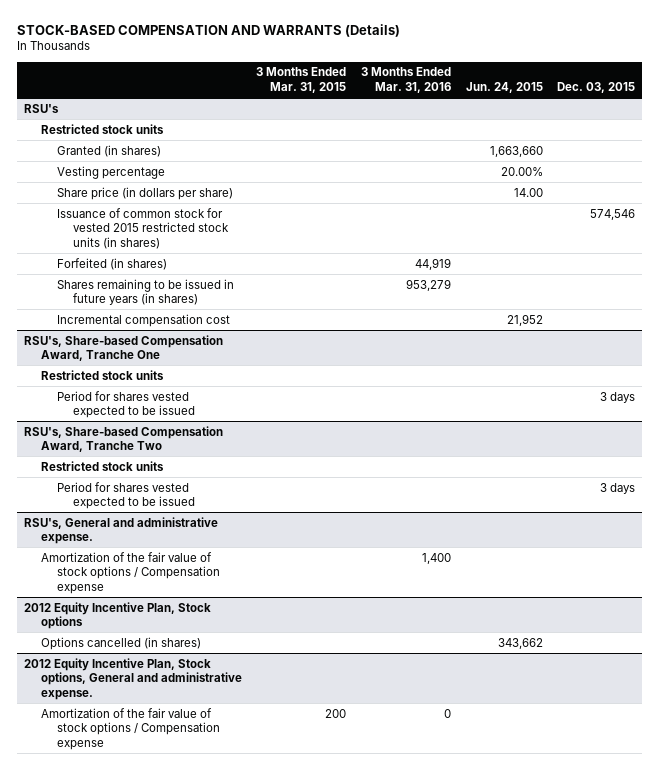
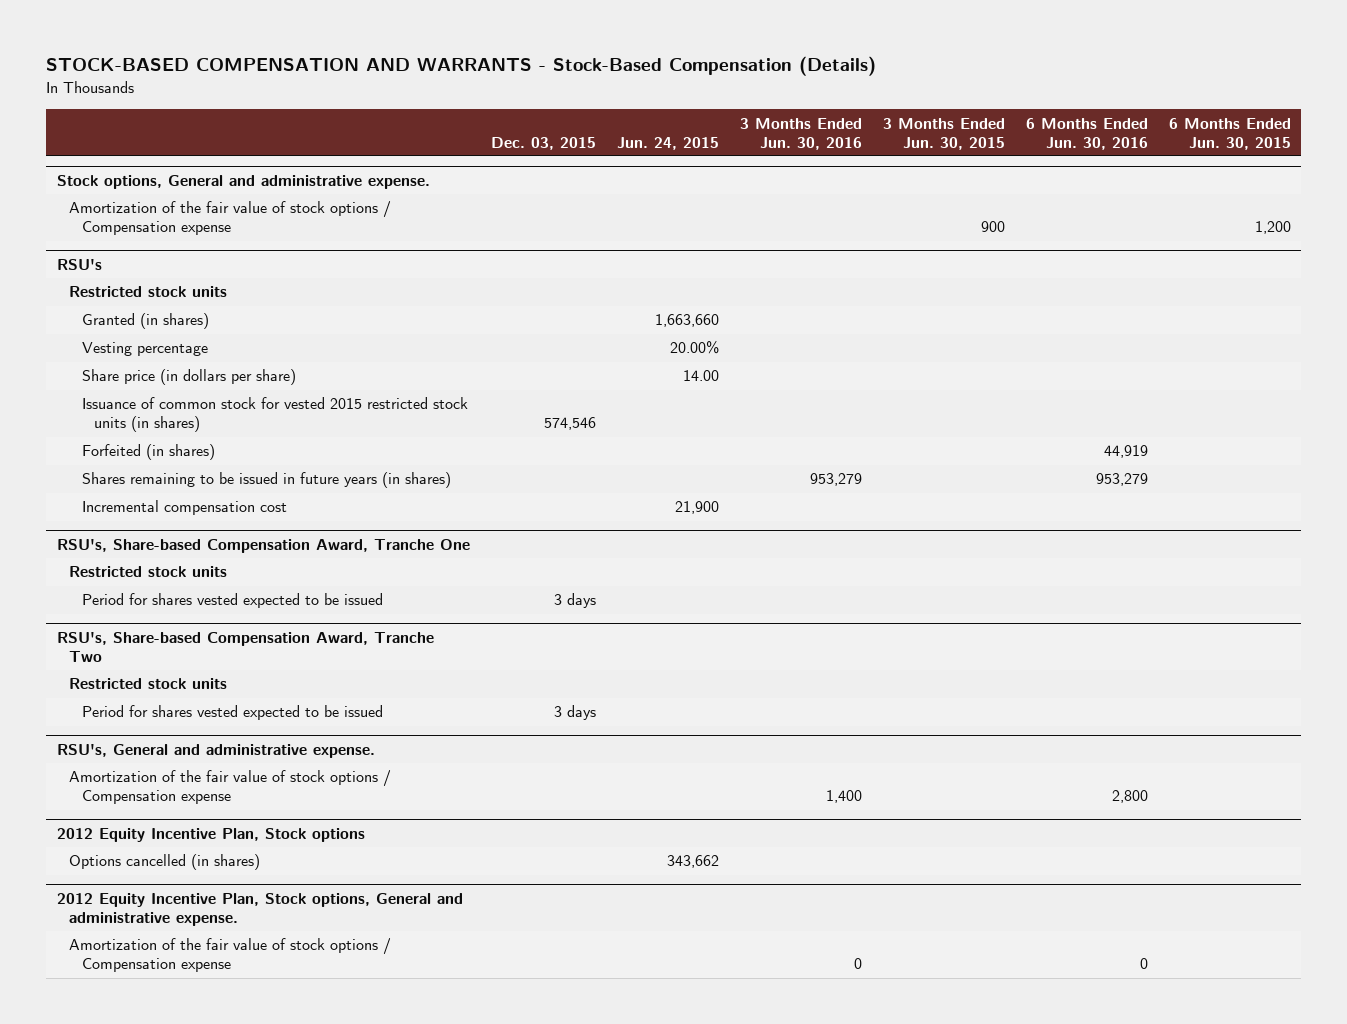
- STOCK-BASED COMPENSATION AND WARRANTS (Details)
+ STOCK-BASED COMPENSATION AND WARRANTS - Stock-Based Compensation (Details)
- | 3 Months Ended Mar. 31, 2015 | 3 Months Ended Mar. 31, 2016 | Jun. 24, 2015 | Dec. 03, 2015
+ | Dec. 03, 2015 | Jun. 24, 2015 | 3 Months Ended Jun. 30, 2016 | 3 Months Ended Jun. 30, 2015 | 6 Months Ended Jun. 30, 2016 | 6 Months Ended Jun. 30, 2015
+ Stock options, General and administrative expense.
+ Amortization of the fair value of stock options / Compensation expense | | | | 900 | | 1,200
@ RSU's
- Incremental compensation cost | | | 21,952 |
+ Incremental compensation cost | | 21,900 | | | |

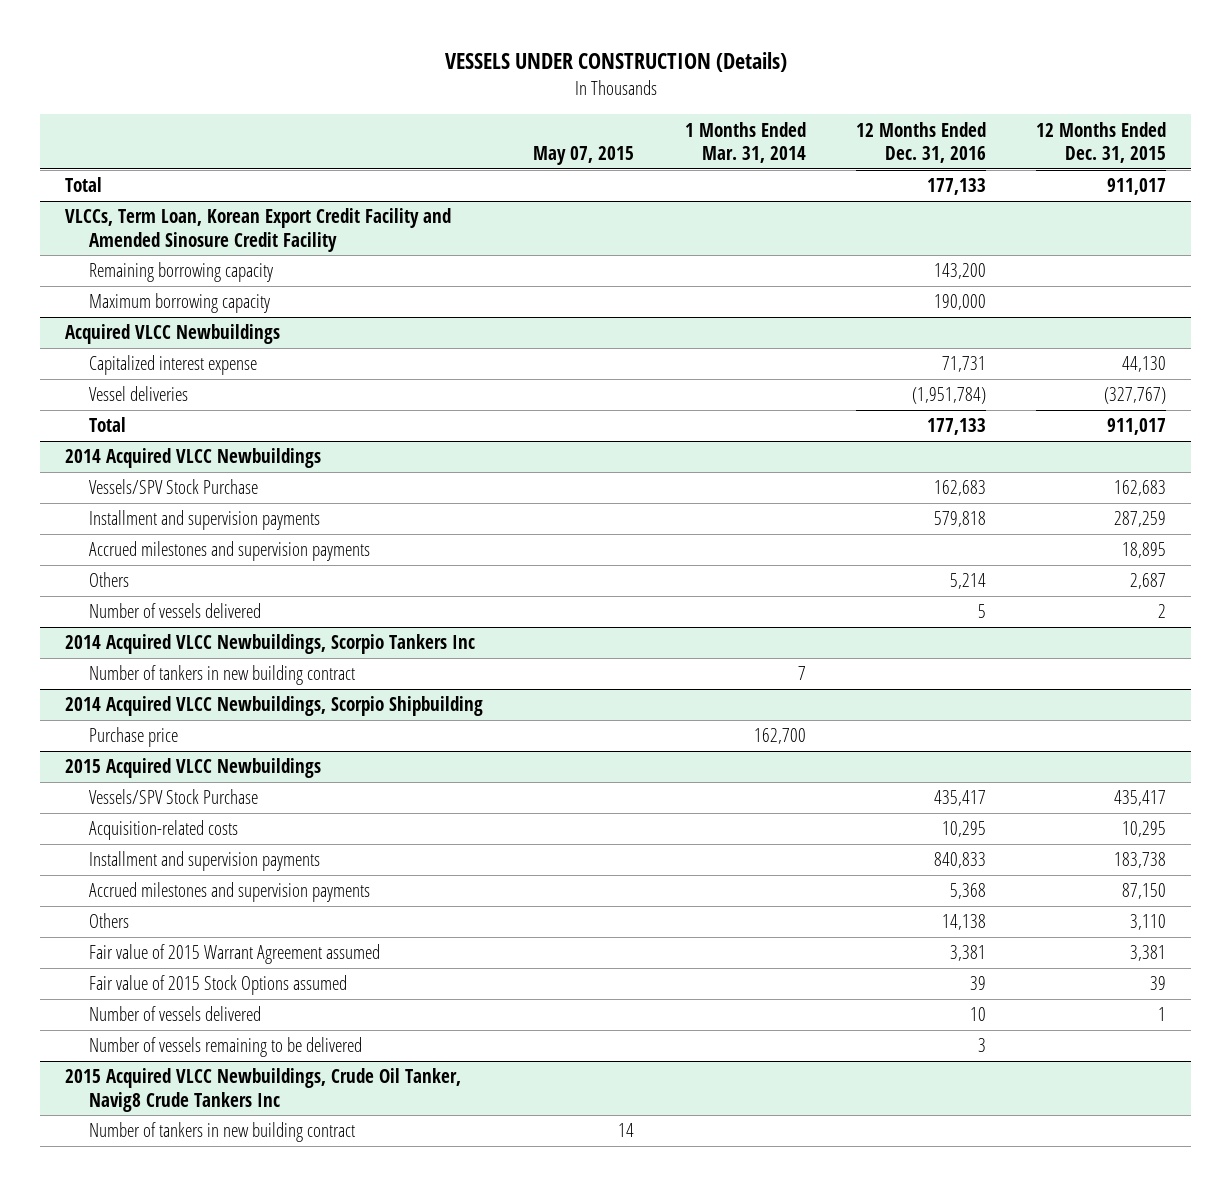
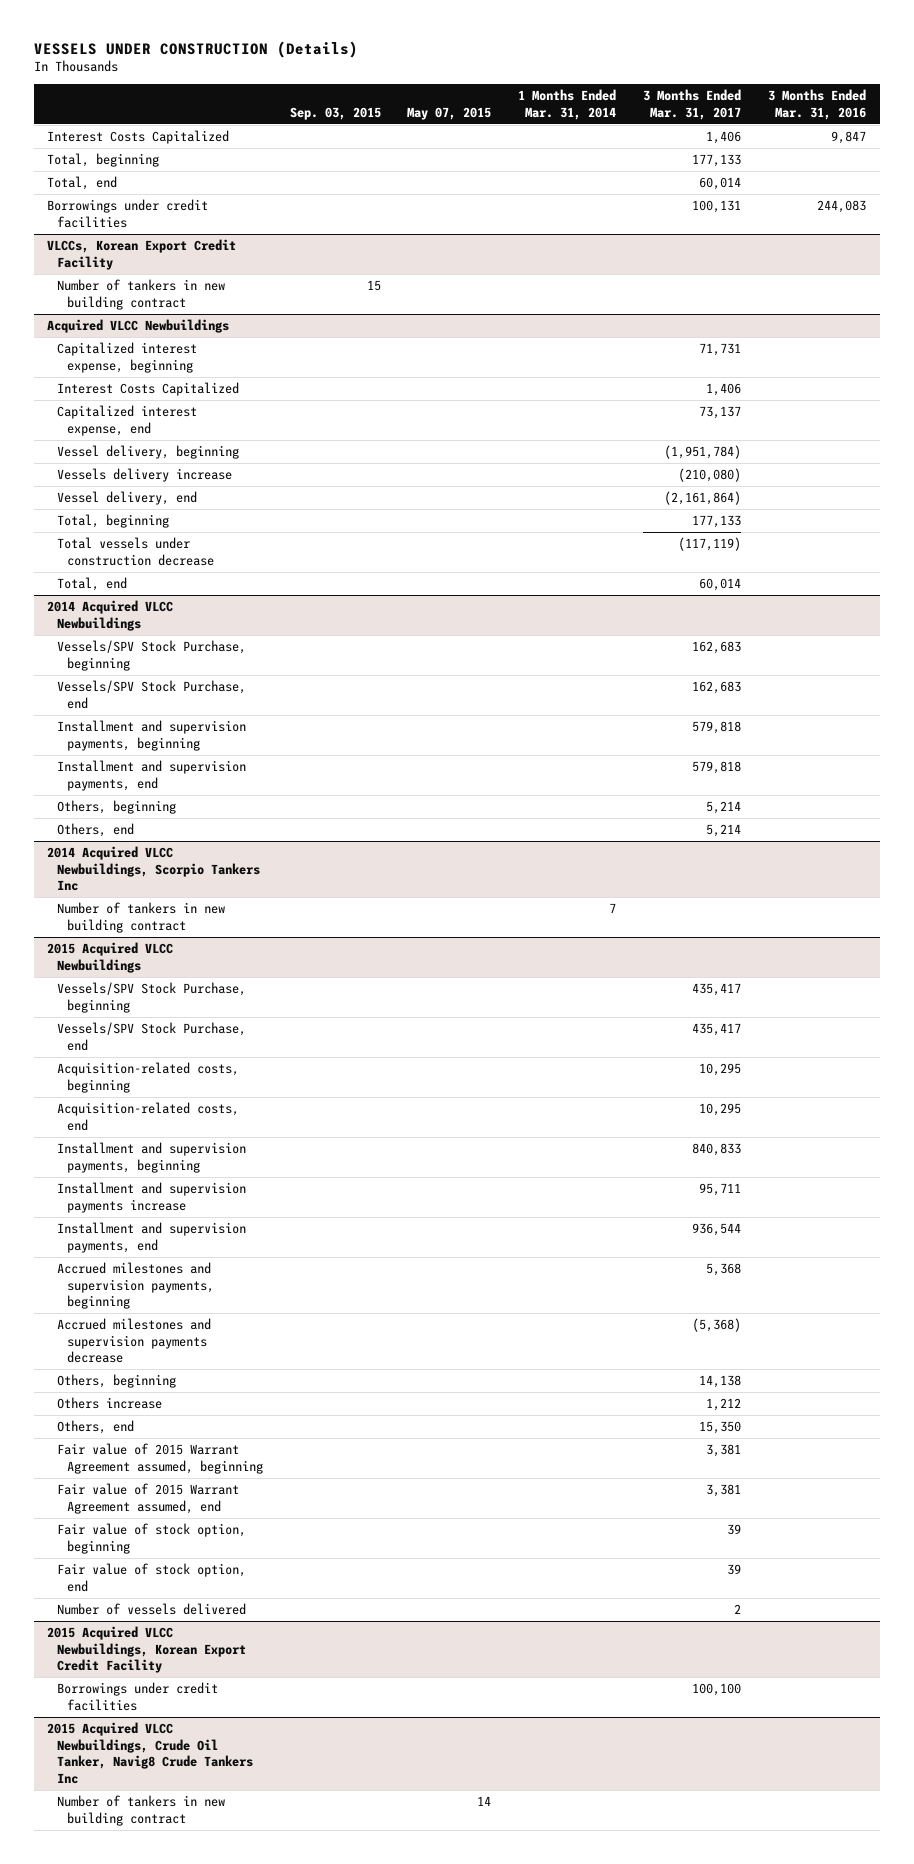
- | May 07, 2015 | 1 Months Ended Mar. 31, 2014 | 12 Months Ended Dec. 31, 2016 | 12 Months Ended Dec. 31, 2015
+ | Sep. 03, 2015 | May 07, 2015 | 1 Months Ended Mar. 31, 2014 | 3 Months Ended Mar. 31, 2017 | 3 Months Ended Mar. 31, 2016
- Total | | | 177,133 | 911,017
- VLCCs, Term Loan, Korean Export Credit Facility and Amended Sinosure Credit Facility
- Remaining borrowing capacity | | | 143,200 |
- Maximum borrowing capacity | | | 190,000 |
+ Interest Costs Capitalized | | | | 1,406 | 9,847
+ Total, beginning | | | | 177,133 |
+ Total, end | | | | 60,014 |
+ Borrowings under credit facilities | | | | 100,131 | 244,083
+ VLCCs, Korean Export Credit Facility
+ Number of tankers in new building contract | 15 | | | |
@ Acquired VLCC Newbuildings
- Capitalized interest expense | | | 71,731 | 44,130
- Vessel deliveries | | | (1,951,784) | (327,767)
- Total | | | 177,133 | 911,017
+ Capitalized interest expense, beginning | | | | 71,731 |
+ Interest Costs Capitalized | | | | 1,406 |
+ Capitalized interest expense, end | | | | 73,137 |
+ Vessel delivery, beginning | | | | (1,951,784) |
+ Vessels delivery increase | | | | (210,080) |
+ Vessel delivery, end | | | | (2,161,864) |
+ Total, beginning | | | | 177,133 |
+ Total vessels under construction decrease | | | | (117,119) |
+ Total, end | | | | 60,014 |
@ 2014 Acquired VLCC Newbuildings
- Vessels/SPV Stock Purchase | | | 162,683 | 162,683
- Installment and supervision payments | | | 579,818 | 287,259
- Accrued milestones and supervision payments | | | | 18,895
- Others | | | 5,214 | 2,687
- Number of vessels delivered | | | 5 | 2
+ Vessels/SPV Stock Purchase, beginning | | | | 162,683 |
+ Vessels/SPV Stock Purchase, end | | | | 162,683 |
+ Installment and supervision payments, beginning | | | | 579,818 |
+ Installment and supervision payments, end | | | | 579,818 |
+ Others, beginning | | | | 5,214 |
+ Others, end | | | | 5,214 |
- 2014 Acquired VLCC Newbuildings, Scorpio Shipbuilding
- Purchase price | | 162,700 | |
@ 2015 Acquired VLCC Newbuildings
- Vessels/SPV Stock Purchase | | | 435,417 | 435,417
- Acquisition-related costs | | | 10,295 | 10,295
- Installment and supervision payments | | | 840,833 | 183,738
- Accrued milestones and supervision payments | | | 5,368 | 87,150
- Others | | | 14,138 | 3,110
- Fair value of 2015 Warrant Agreement assumed | | | 3,381 | 3,381
- Fair value of 2015 Stock Options assumed | | | 39 | 39
+ Vessels/SPV Stock Purchase, beginning | | | | 435,417 |
+ Vessels/SPV Stock Purchase, end | | | | 435,417 |
+ Acquisition-related costs, beginning | | | | 10,295 |
+ Acquisition-related costs, end | | | | 10,295 |
+ Installment and supervision payments, beginning | | | | 840,833 |
+ Installment and supervision payments increase | | | | 95,711 |
+ Installment and supervision payments, end | | | | 936,544 |
+ Accrued milestones and supervision payments, beginning | | | | 5,368 |
+ Accrued milestones and supervision payments decrease | | | | (5,368) |
+ Others, beginning | | | | 14,138 |
+ Others increase | | | | 1,212 |
+ Others, end | | | | 15,350 |
+ Fair value of 2015 Warrant Agreement assumed, beginning | | | | 3,381 |
+ Fair value of 2015 Warrant Agreement assumed, end | | | | 3,381 |
+ Fair value of stock option, beginning | | | | 39 |
+ Fair value of stock option, end | | | | 39 |
- Number of vessels remaining to be delivered | | | 3 |
+ 2015 Acquired VLCC Newbuildings, Korean Export Credit Facility
+ Borrowings under credit facilities | | | | 100,100 |

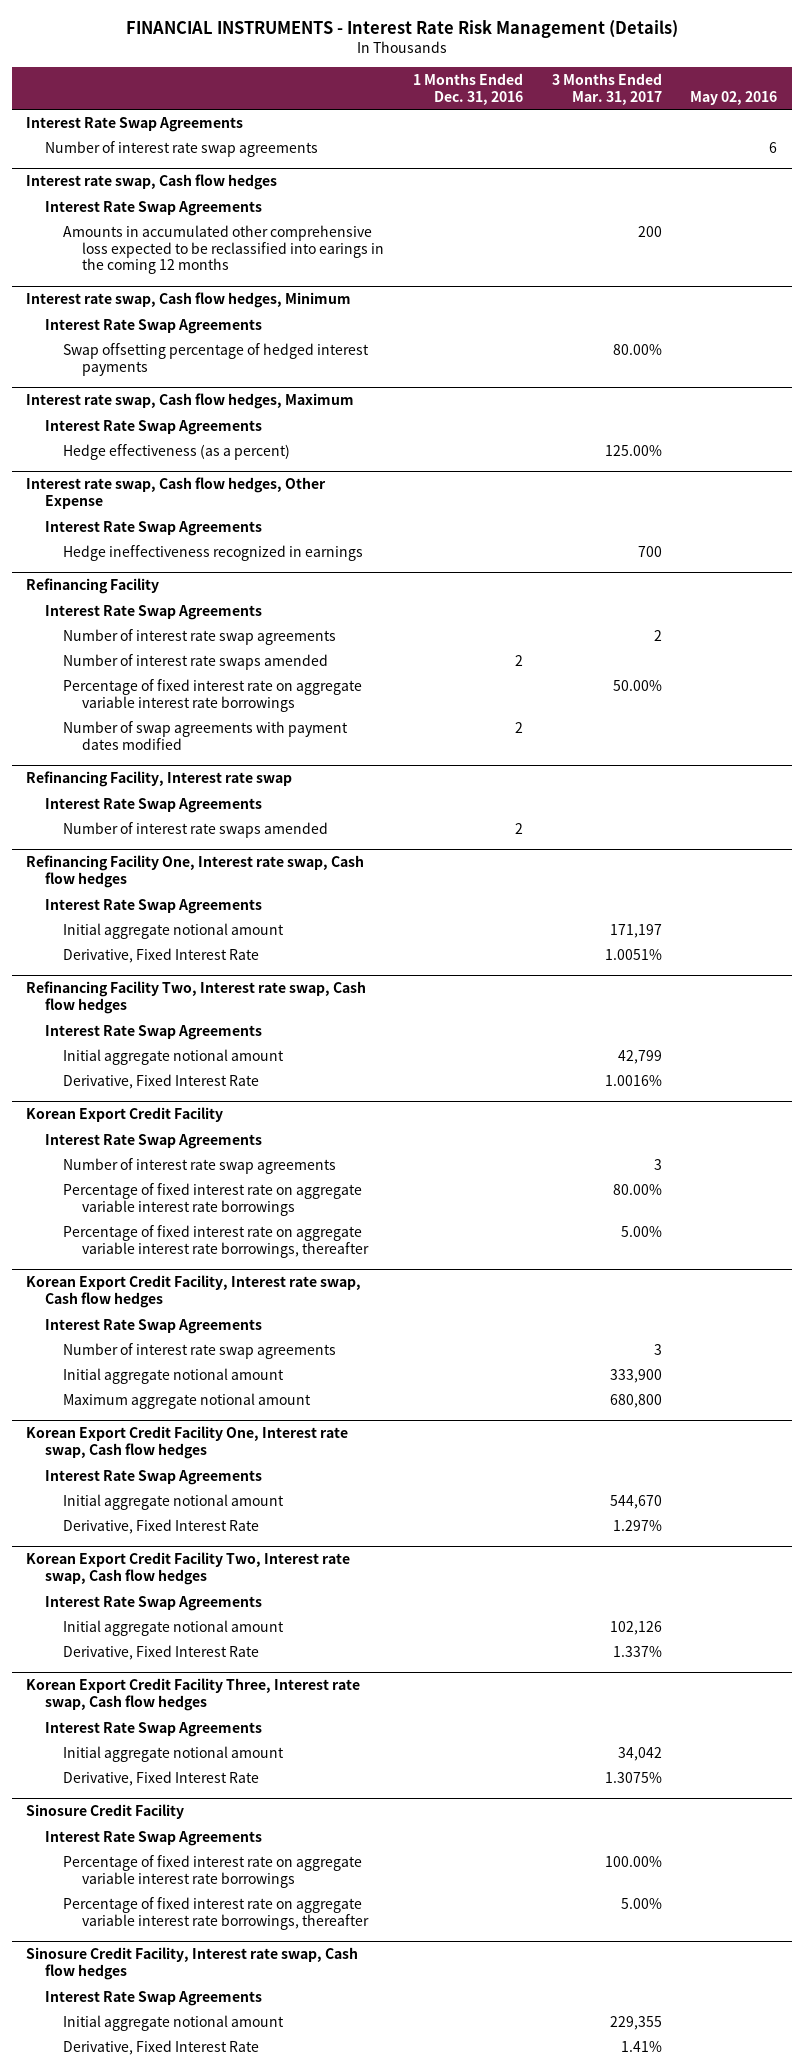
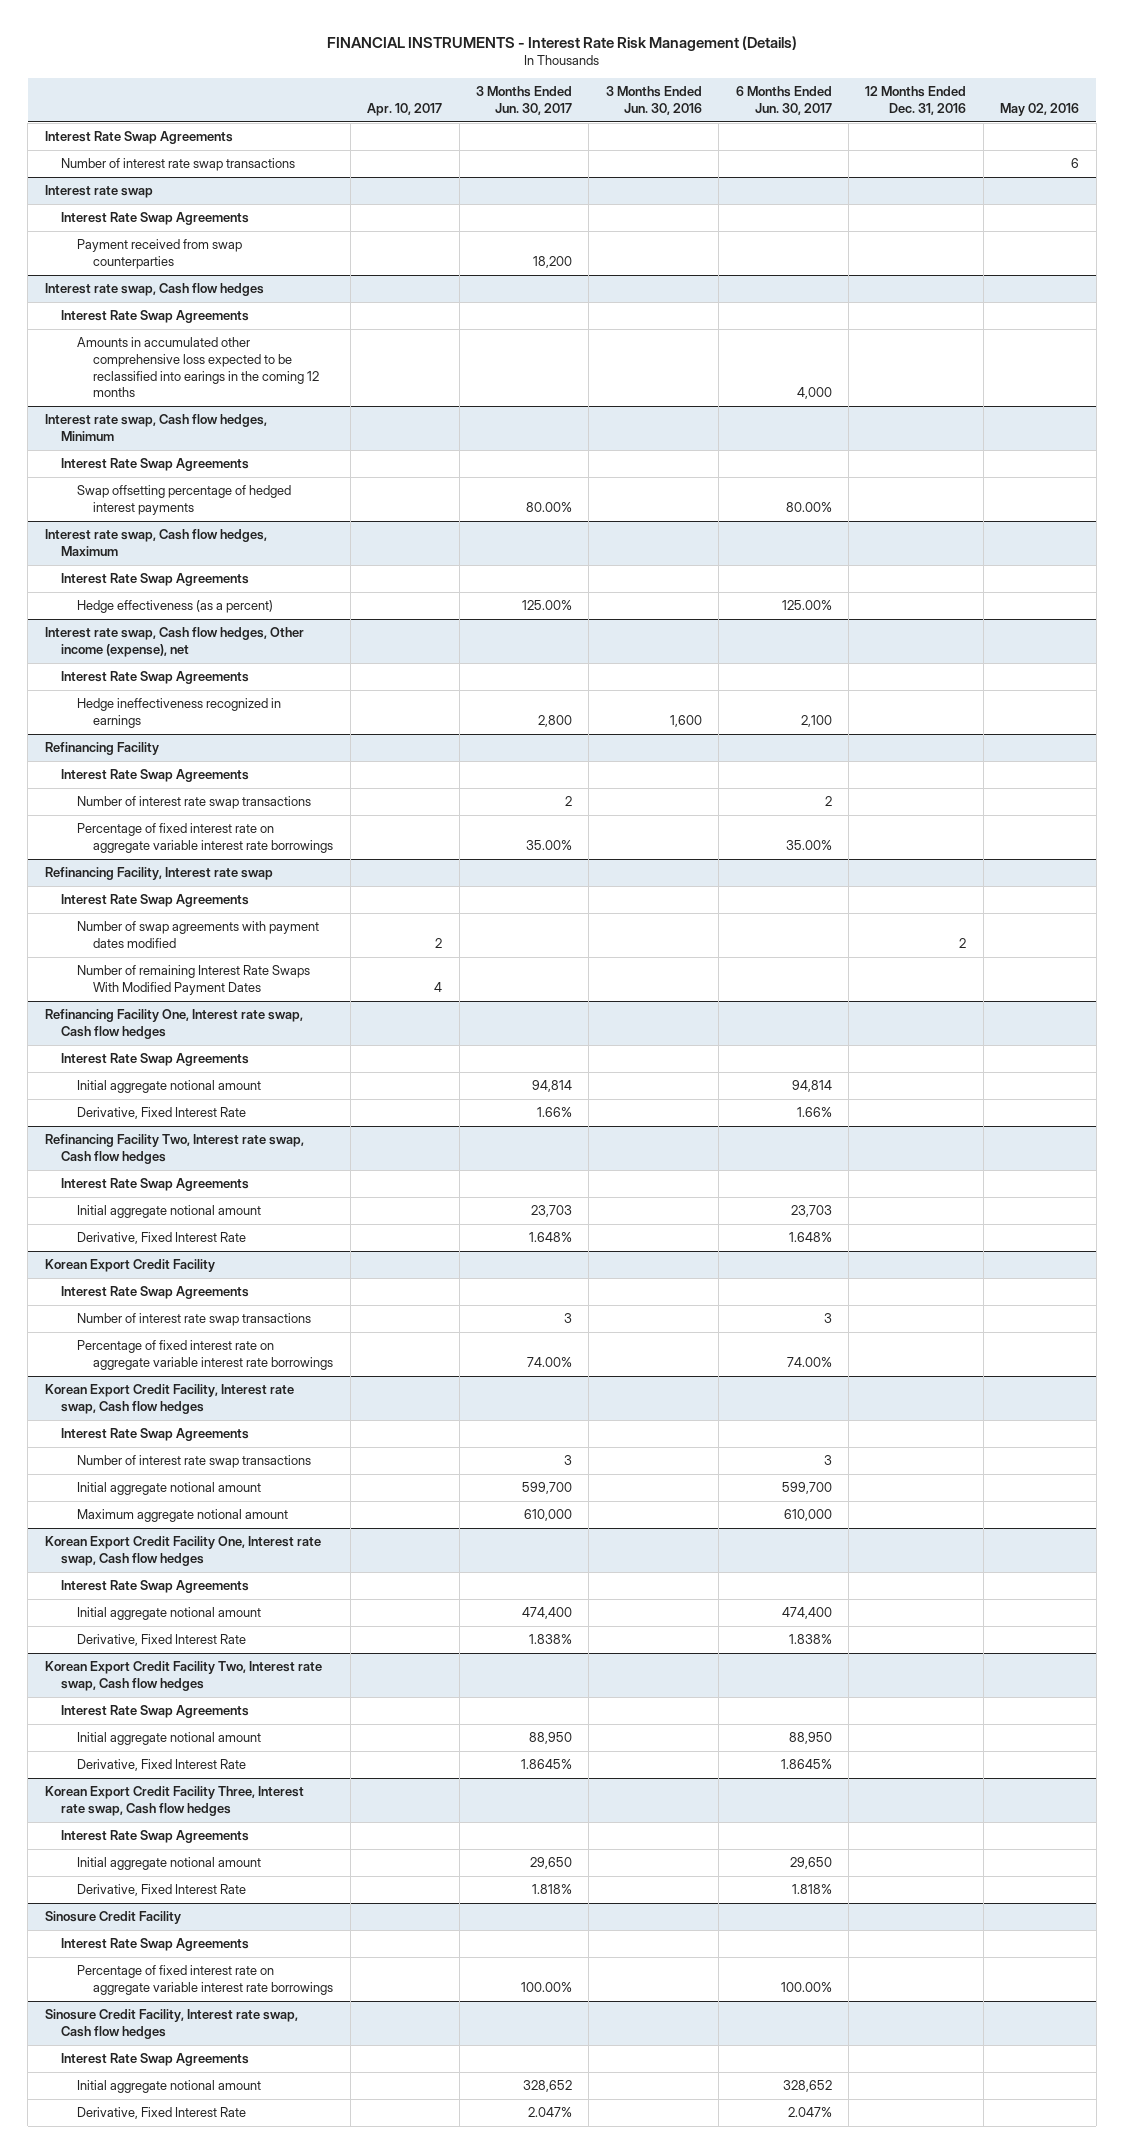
- | 1 Months Ended Dec. 31, 2016 | 3 Months Ended Mar. 31, 2017 | May 02, 2016
+ | Apr. 10, 2017 | 3 Months Ended Jun. 30, 2017 | 3 Months Ended Jun. 30, 2016 | 6 Months Ended Jun. 30, 2017 | 12 Months Ended Dec. 31, 2016 | May 02, 2016
- Number of interest rate swap agreements | | | 6
+ Number of interest rate swap transactions | | | | | | 6
+ Interest rate swap
+ Interest Rate Swap Agreements
+ Payment received from swap counterparties | | 18,200 | | | |
- Interest rate swap, Cash flow hedges, Other Expense
+ Interest rate swap, Cash flow hedges, Other income (expense), net
@ Refinancing Facility
- Number of interest rate swap agreements | | 2 |
- Number of interest rate swaps amended | 2 | |
+ Number of interest rate swap transactions | | 2 | | 2 | |
- Number of swap agreements with payment dates modified | 2 | |
@ Refinancing Facility, Interest rate swap
- Number of interest rate swaps amended | 2 | |
+ Number of swap agreements with payment dates modified | 2 | | | | 2 |
+ Number of remaining Interest Rate Swaps With Modified Payment Dates | 4 | | | | |
@ Korean Export Credit Facility
- Number of interest rate swap agreements | | 3 |
+ Number of interest rate swap transactions | | 3 | | 3 | |
- Percentage of fixed interest rate on aggregate variable interest rate borrowings, thereafter | | 5.00% |
@ Korean Export Credit Facility, Interest rate swap, Cash flow hedges
- Number of interest rate swap agreements | | 3 |
+ Number of interest rate swap transactions | | 3 | | 3 | |
@ Sinosure Credit Facility
- Percentage of fixed interest rate on aggregate variable interest rate borrowings, thereafter | | 5.00% |

